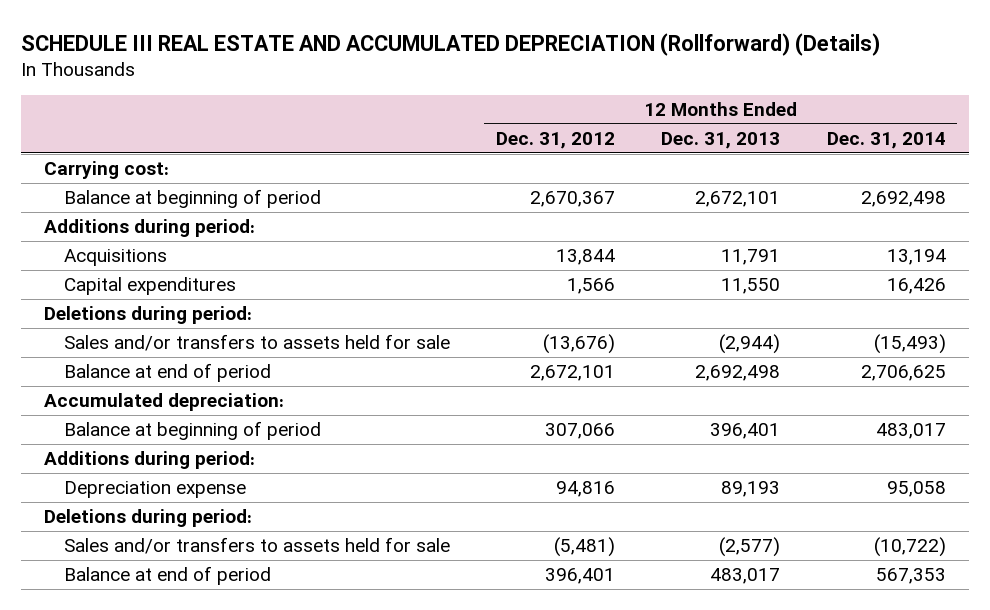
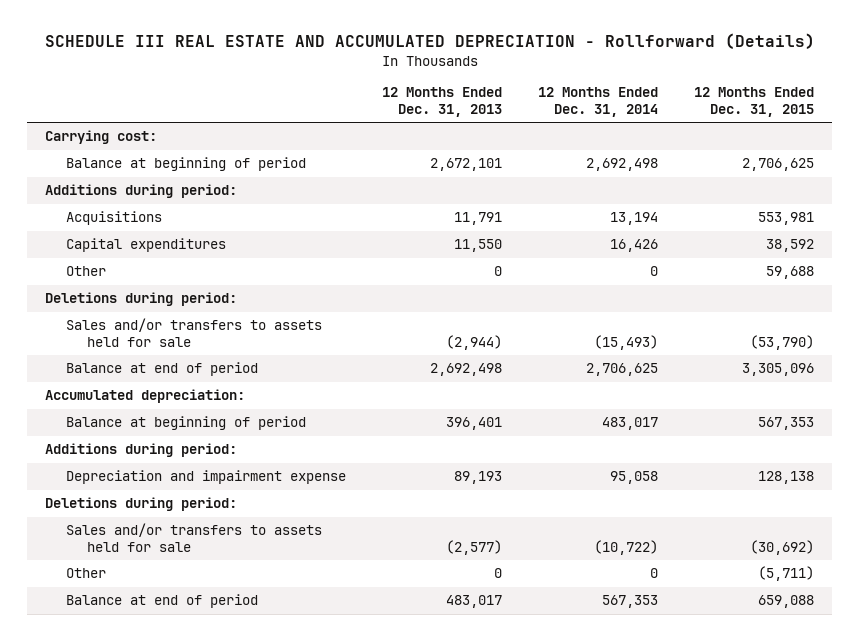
- SCHEDULE III REAL ESTATE AND ACCUMULATED DEPRECIATION (Rollforward) (Details)
+ SCHEDULE III REAL ESTATE AND ACCUMULATED DEPRECIATION - Rollforward (Details)
- | 12 Months Ended Dec. 31, 2012 | 12 Months Ended Dec. 31, 2013 | 12 Months Ended Dec. 31, 2014
+ | 12 Months Ended Dec. 31, 2013 | 12 Months Ended Dec. 31, 2014 | 12 Months Ended Dec. 31, 2015
+ Other | 0 | 0 | 59,688
- Depreciation expense | 94,816 | 89,193 | 95,058
+ Depreciation and impairment expense | 89,193 | 95,058 | 128,138
+ Other | 0 | 0 | (5,711)

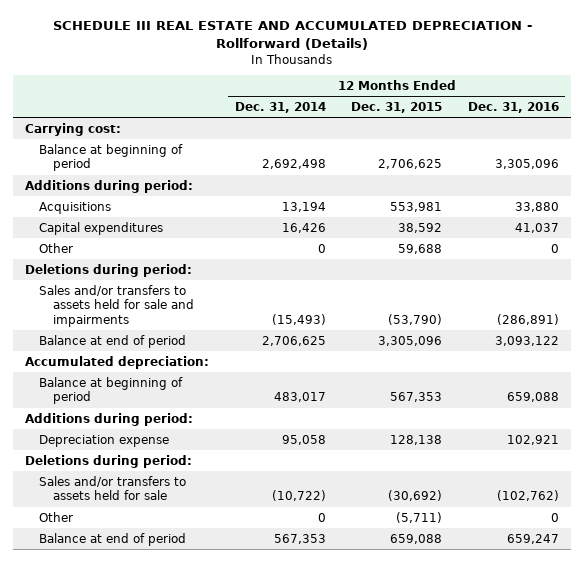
- | 12 Months Ended Dec. 31, 2013 | 12 Months Ended Dec. 31, 2014 | 12 Months Ended Dec. 31, 2015
+ | 12 Months Ended Dec. 31, 2014 | 12 Months Ended Dec. 31, 2015 | 12 Months Ended Dec. 31, 2016
- Sales and/or transfers to assets held for sale | (2,944) | (15,493) | (53,790)
+ Sales and/or transfers to assets held for sale and impairments | (15,493) | (53,790) | (286,891)
- Depreciation and impairment expense | 89,193 | 95,058 | 128,138
+ Depreciation expense | 95,058 | 128,138 | 102,921

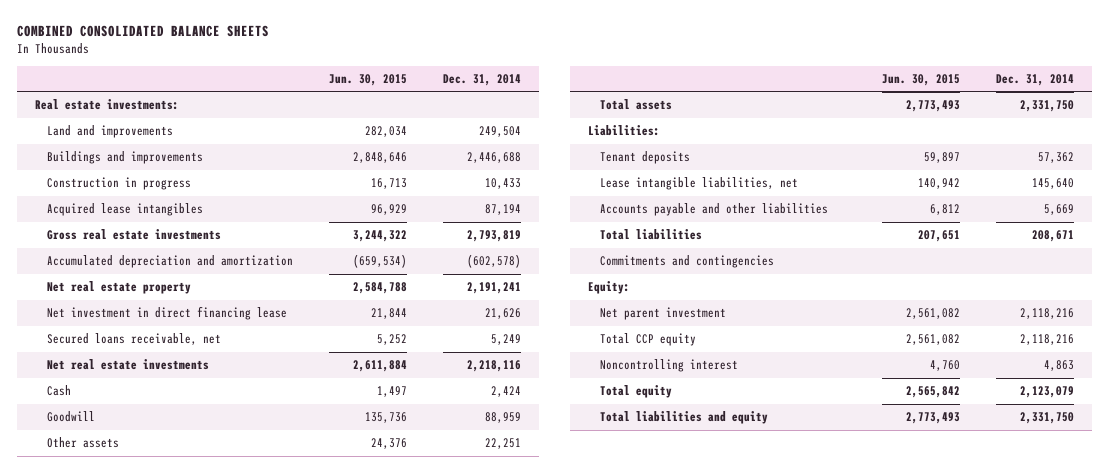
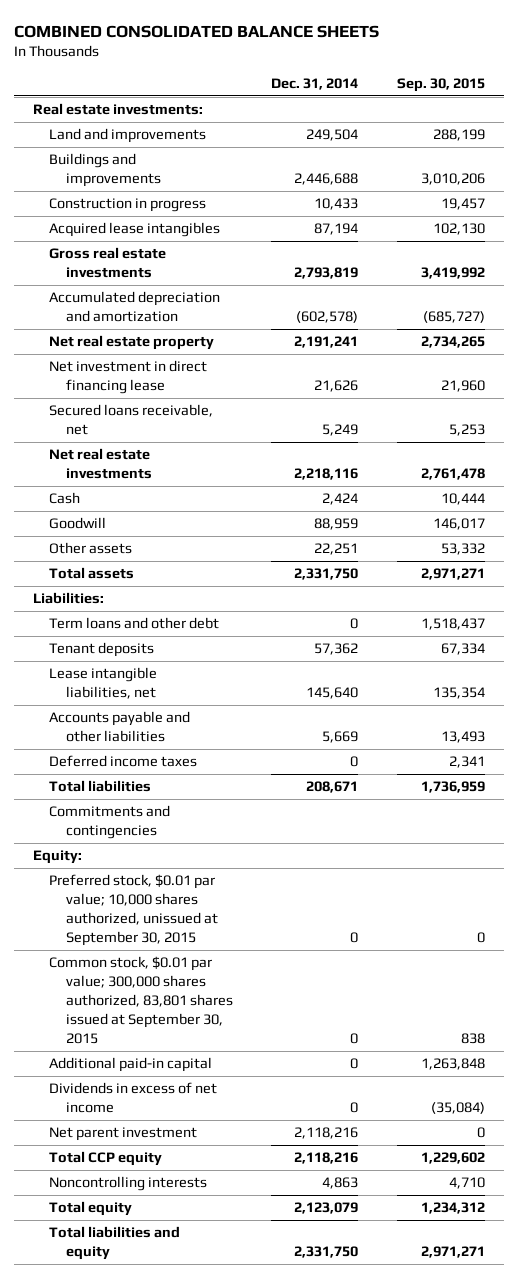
- | Jun. 30, 2015 | Dec. 31, 2014
+ | Dec. 31, 2014 | Sep. 30, 2015
+ Term loans and other debt | 0 | 1,518,437
+ Deferred income taxes | 0 | 2,341
+ Preferred stock, $0.01 par value; 10,000 shares authorized, unissued at September 30, 2015 | 0 | 0
+ Common stock, $0.01 par value; 300,000 shares authorized, 83,801 shares issued at September 30, 2015 | 0 | 838
+ Additional paid-in capital | 0 | 1,263,848
+ Dividends in excess of net income | 0 | (35,084)
- Noncontrolling interest | 4,760 | 4,863
+ Noncontrolling interests | 4,863 | 4,710

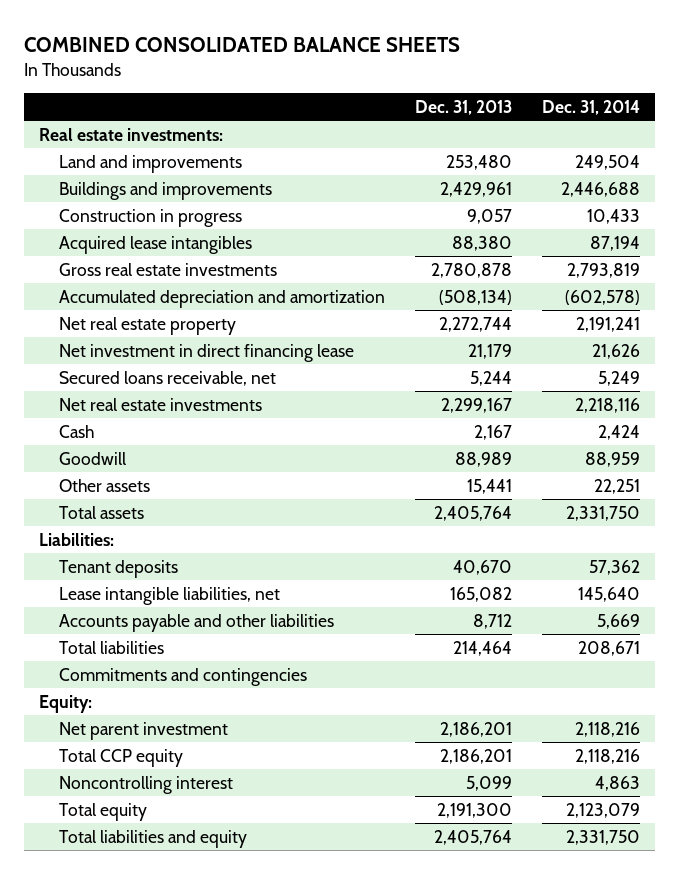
- | Dec. 31, 2014 | Sep. 30, 2015
+ | Dec. 31, 2013 | Dec. 31, 2014
- Term loans and other debt | 0 | 1,518,437
- Deferred income taxes | 0 | 2,341
- Preferred stock, $0.01 par value; 10,000 shares authorized, unissued at September 30, 2015 | 0 | 0
- Common stock, $0.01 par value; 300,000 shares authorized, 83,801 shares issued at September 30, 2015 | 0 | 838
- Additional paid-in capital | 0 | 1,263,848
- Dividends in excess of net income | 0 | (35,084)
- Noncontrolling interests | 4,863 | 4,710
+ Noncontrolling interest | 5,099 | 4,863

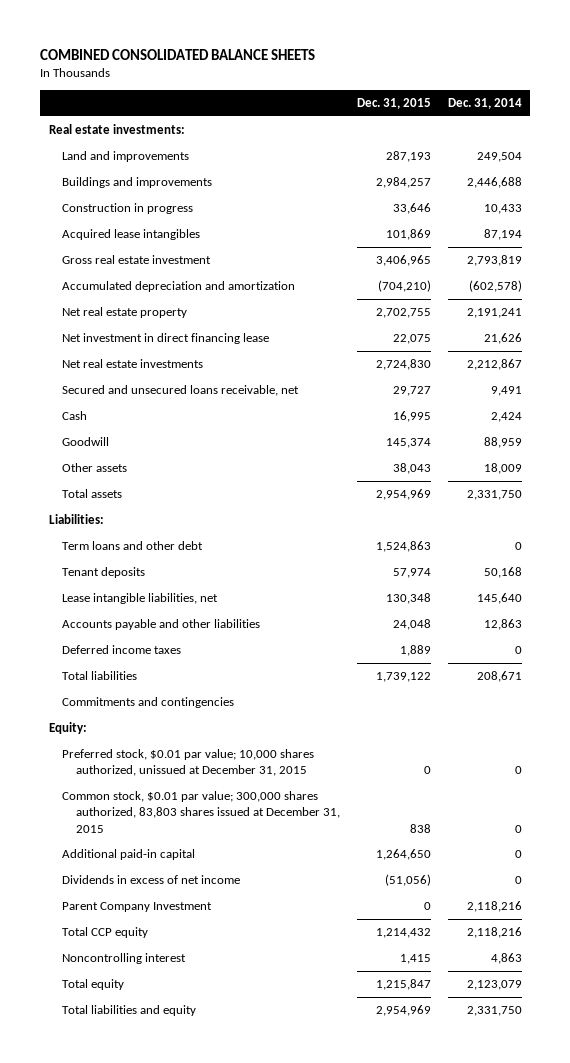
- | Dec. 31, 2013 | Dec. 31, 2014
+ | Dec. 31, 2015 | Dec. 31, 2014
- Gross real estate investments | 2,780,878 | 2,793,819
+ Gross real estate investment | 3,406,965 | 2,793,819
- Secured loans receivable, net | 5,244 | 5,249
- Net real estate investments | 2,299,167 | 2,218,116
+ Net real estate investments | 2,724,830 | 2,212,867
+ Secured and unsecured loans receivable, net | 29,727 | 9,491
- Other assets | 15,441 | 22,251
+ Other assets | 38,043 | 18,009
- Tenant deposits | 40,670 | 57,362
+ Term loans and other debt | 1,524,863 | 0
+ Tenant deposits | 57,974 | 50,168
- Accounts payable and other liabilities | 8,712 | 5,669
+ Accounts payable and other liabilities | 24,048 | 12,863
+ Deferred income taxes | 1,889 | 0
- Net parent investment | 2,186,201 | 2,118,216
+ Preferred stock, $0.01 par value; 10,000 shares authorized, unissued at December 31, 2015 | 0 | 0
+ Common stock, $0.01 par value; 300,000 shares authorized, 83,803 shares issued at December 31, 2015 | 838 | 0
+ Additional paid-in capital | 1,264,650 | 0
+ Dividends in excess of net income | (51,056) | 0
+ Parent Company Investment | 0 | 2,118,216

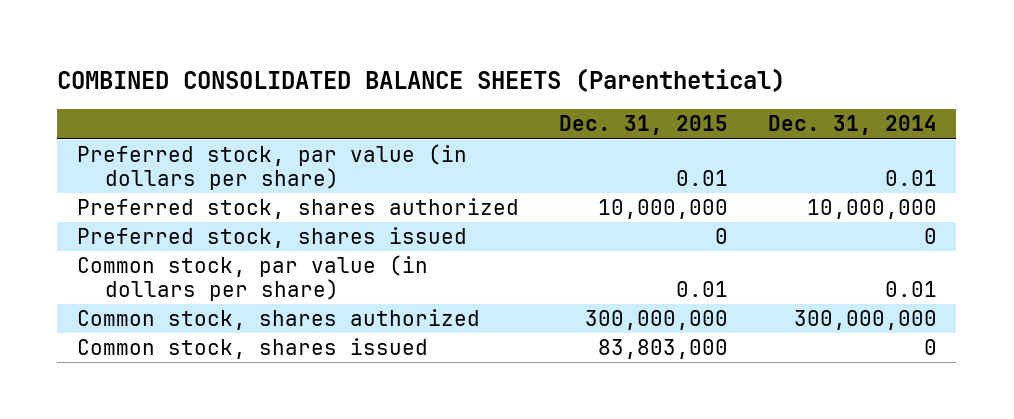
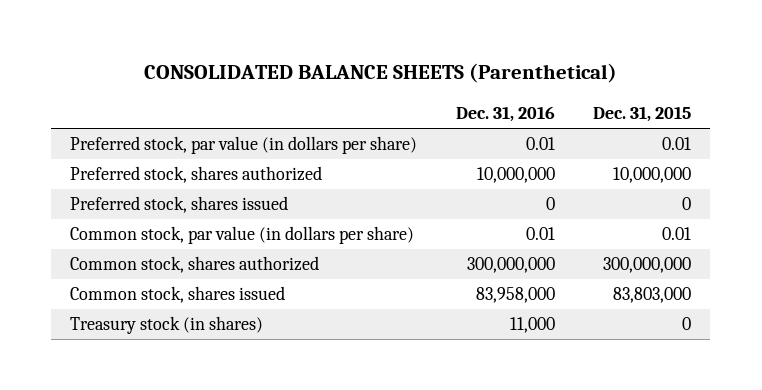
- COMBINED CONSOLIDATED BALANCE SHEETS (Parenthetical)
+ CONSOLIDATED BALANCE SHEETS (Parenthetical)
- | Dec. 31, 2015 | Dec. 31, 2014
+ | Dec. 31, 2016 | Dec. 31, 2015
+ Treasury stock (in shares) | 11,000 | 0

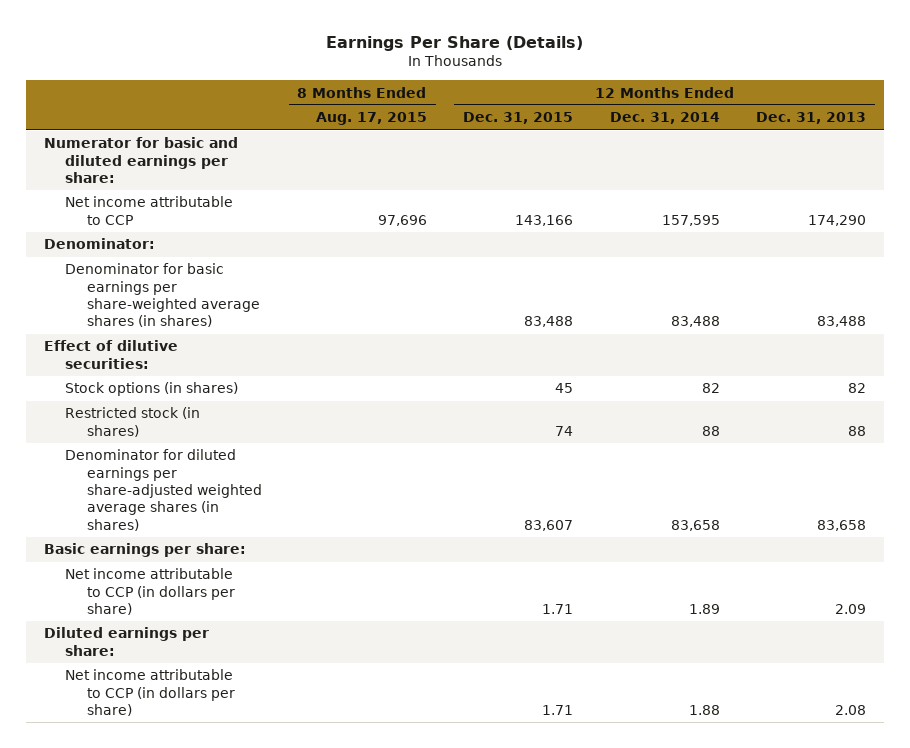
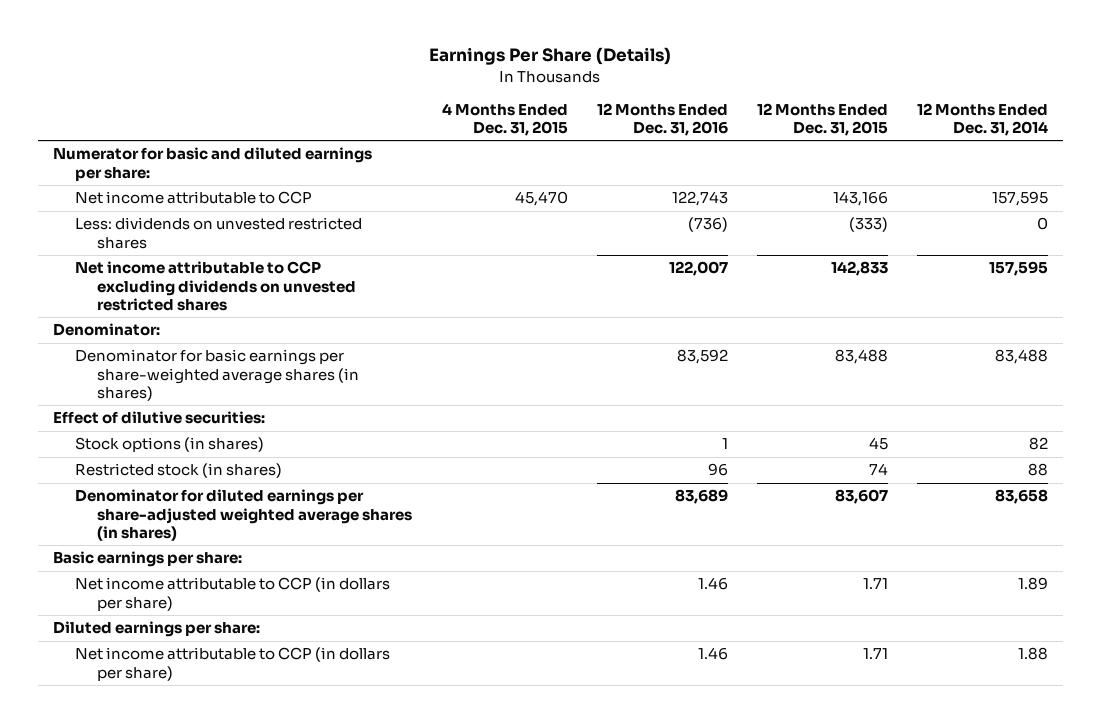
- | 8 Months Ended Aug. 17, 2015 | 12 Months Ended Dec. 31, 2015 | 12 Months Ended Dec. 31, 2014 | 12 Months Ended Dec. 31, 2013
+ | 4 Months Ended Dec. 31, 2015 | 12 Months Ended Dec. 31, 2016 | 12 Months Ended Dec. 31, 2015 | 12 Months Ended Dec. 31, 2014
+ Less: dividends on unvested restricted shares | | (736) | (333) | 0
+ Net income attributable to CCP excluding dividends on unvested restricted shares | | 122,007 | 142,833 | 157,595

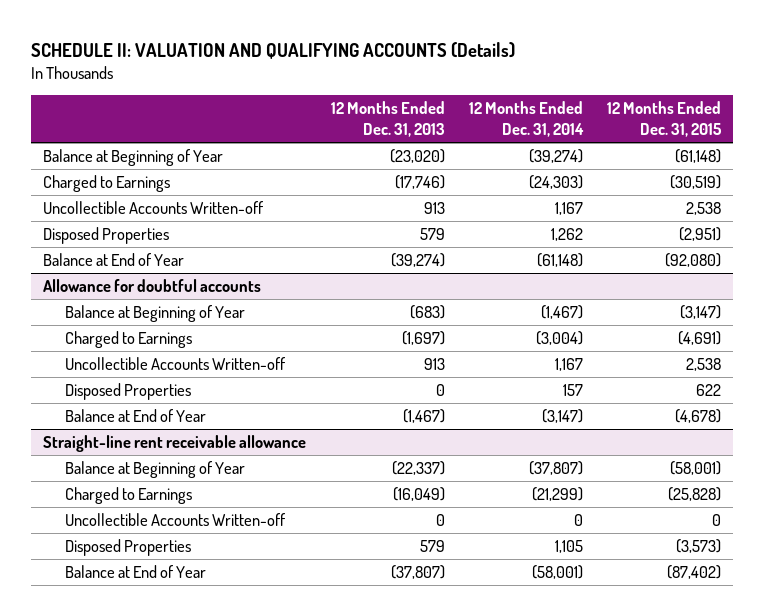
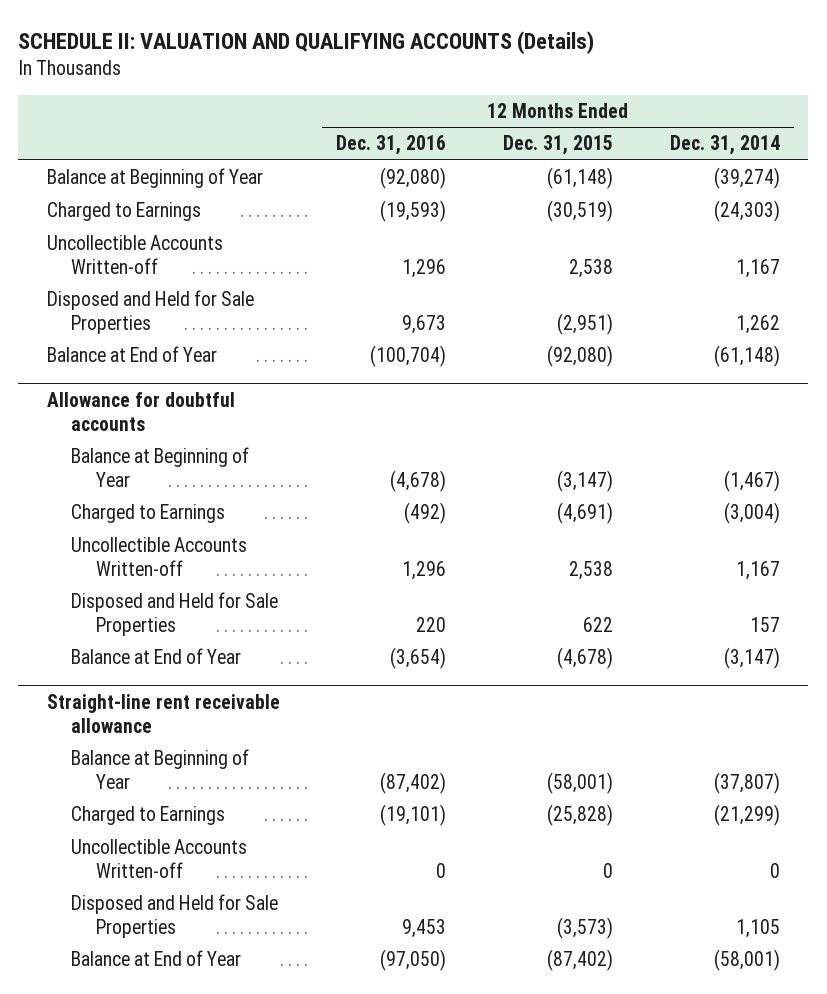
- | 12 Months Ended Dec. 31, 2013 | 12 Months Ended Dec. 31, 2014 | 12 Months Ended Dec. 31, 2015
+ | 12 Months Ended Dec. 31, 2016 | 12 Months Ended Dec. 31, 2015 | 12 Months Ended Dec. 31, 2014
- Disposed Properties | 579 | 1,262 | (2,951)
+ Disposed and Held for Sale Properties | 9,673 | (2,951) | 1,262
@ Allowance for doubtful accounts
- Disposed Properties | 0 | 157 | 622
+ Disposed and Held for Sale Properties | 220 | 622 | 157
@ Straight-line rent receivable allowance
- Disposed Properties | 579 | 1,105 | (3,573)
+ Disposed and Held for Sale Properties | 9,453 | (3,573) | 1,105

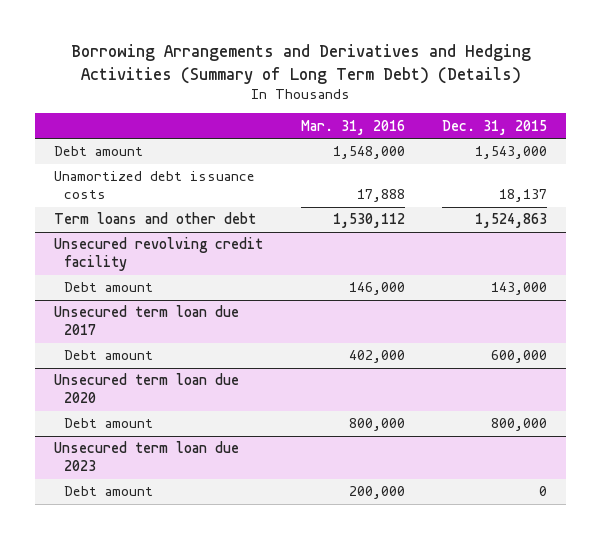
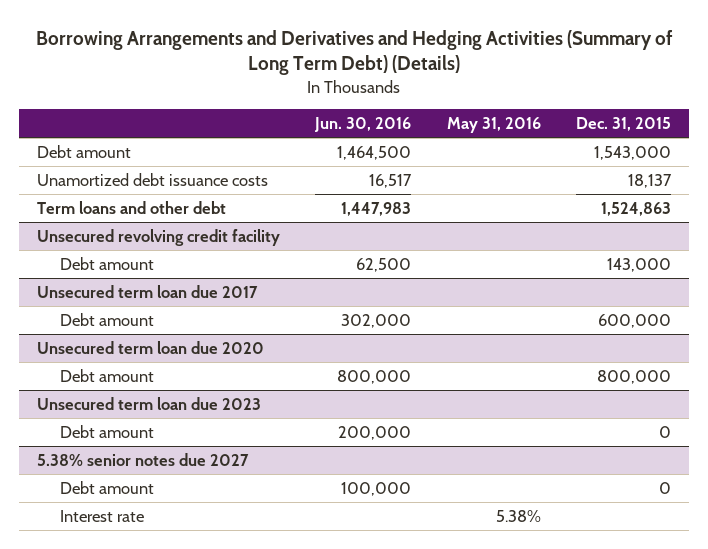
- | Mar. 31, 2016 | Dec. 31, 2015
+ | Jun. 30, 2016 | May 31, 2016 | Dec. 31, 2015
+ 5.38% senior notes due 2027
+ Debt amount | 100,000 | | 0
+ Interest rate | | 5.38% |

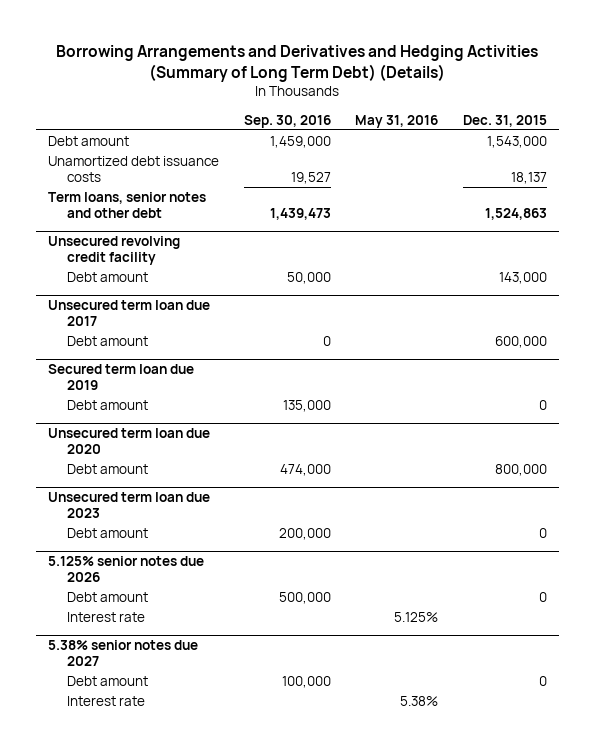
- | Jun. 30, 2016 | May 31, 2016 | Dec. 31, 2015
+ | Sep. 30, 2016 | May 31, 2016 | Dec. 31, 2015
- Term loans and other debt | 1,447,983 | | 1,524,863
+ Term loans, senior notes and other debt | 1,439,473 | | 1,524,863
+ Secured term loan due 2019
+ Debt amount | 135,000 | | 0
+ 5.125% senior notes due 2026
+ Debt amount | 500,000 | | 0
+ Interest rate | | 5.125% |

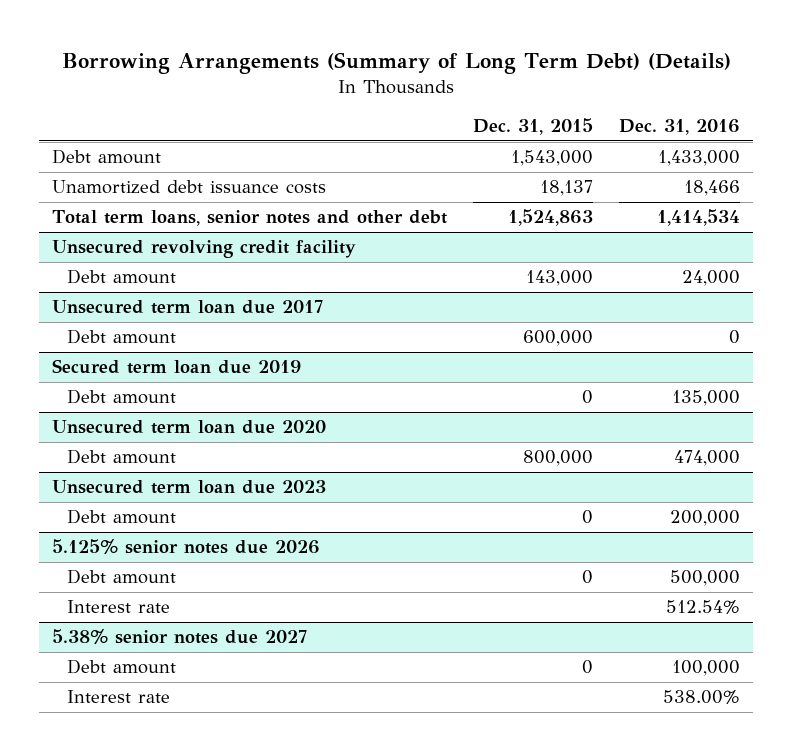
- Borrowing Arrangements and Derivatives and Hedging Activities (Summary of Long Term Debt) (Details)
+ Borrowing Arrangements (Summary of Long Term Debt) (Details)
- | Sep. 30, 2016 | May 31, 2016 | Dec. 31, 2015
+ | Dec. 31, 2015 | Dec. 31, 2016
- Term loans, senior notes and other debt | 1,439,473 | | 1,524,863
+ Total term loans, senior notes and other debt | 1,524,863 | 1,414,534

